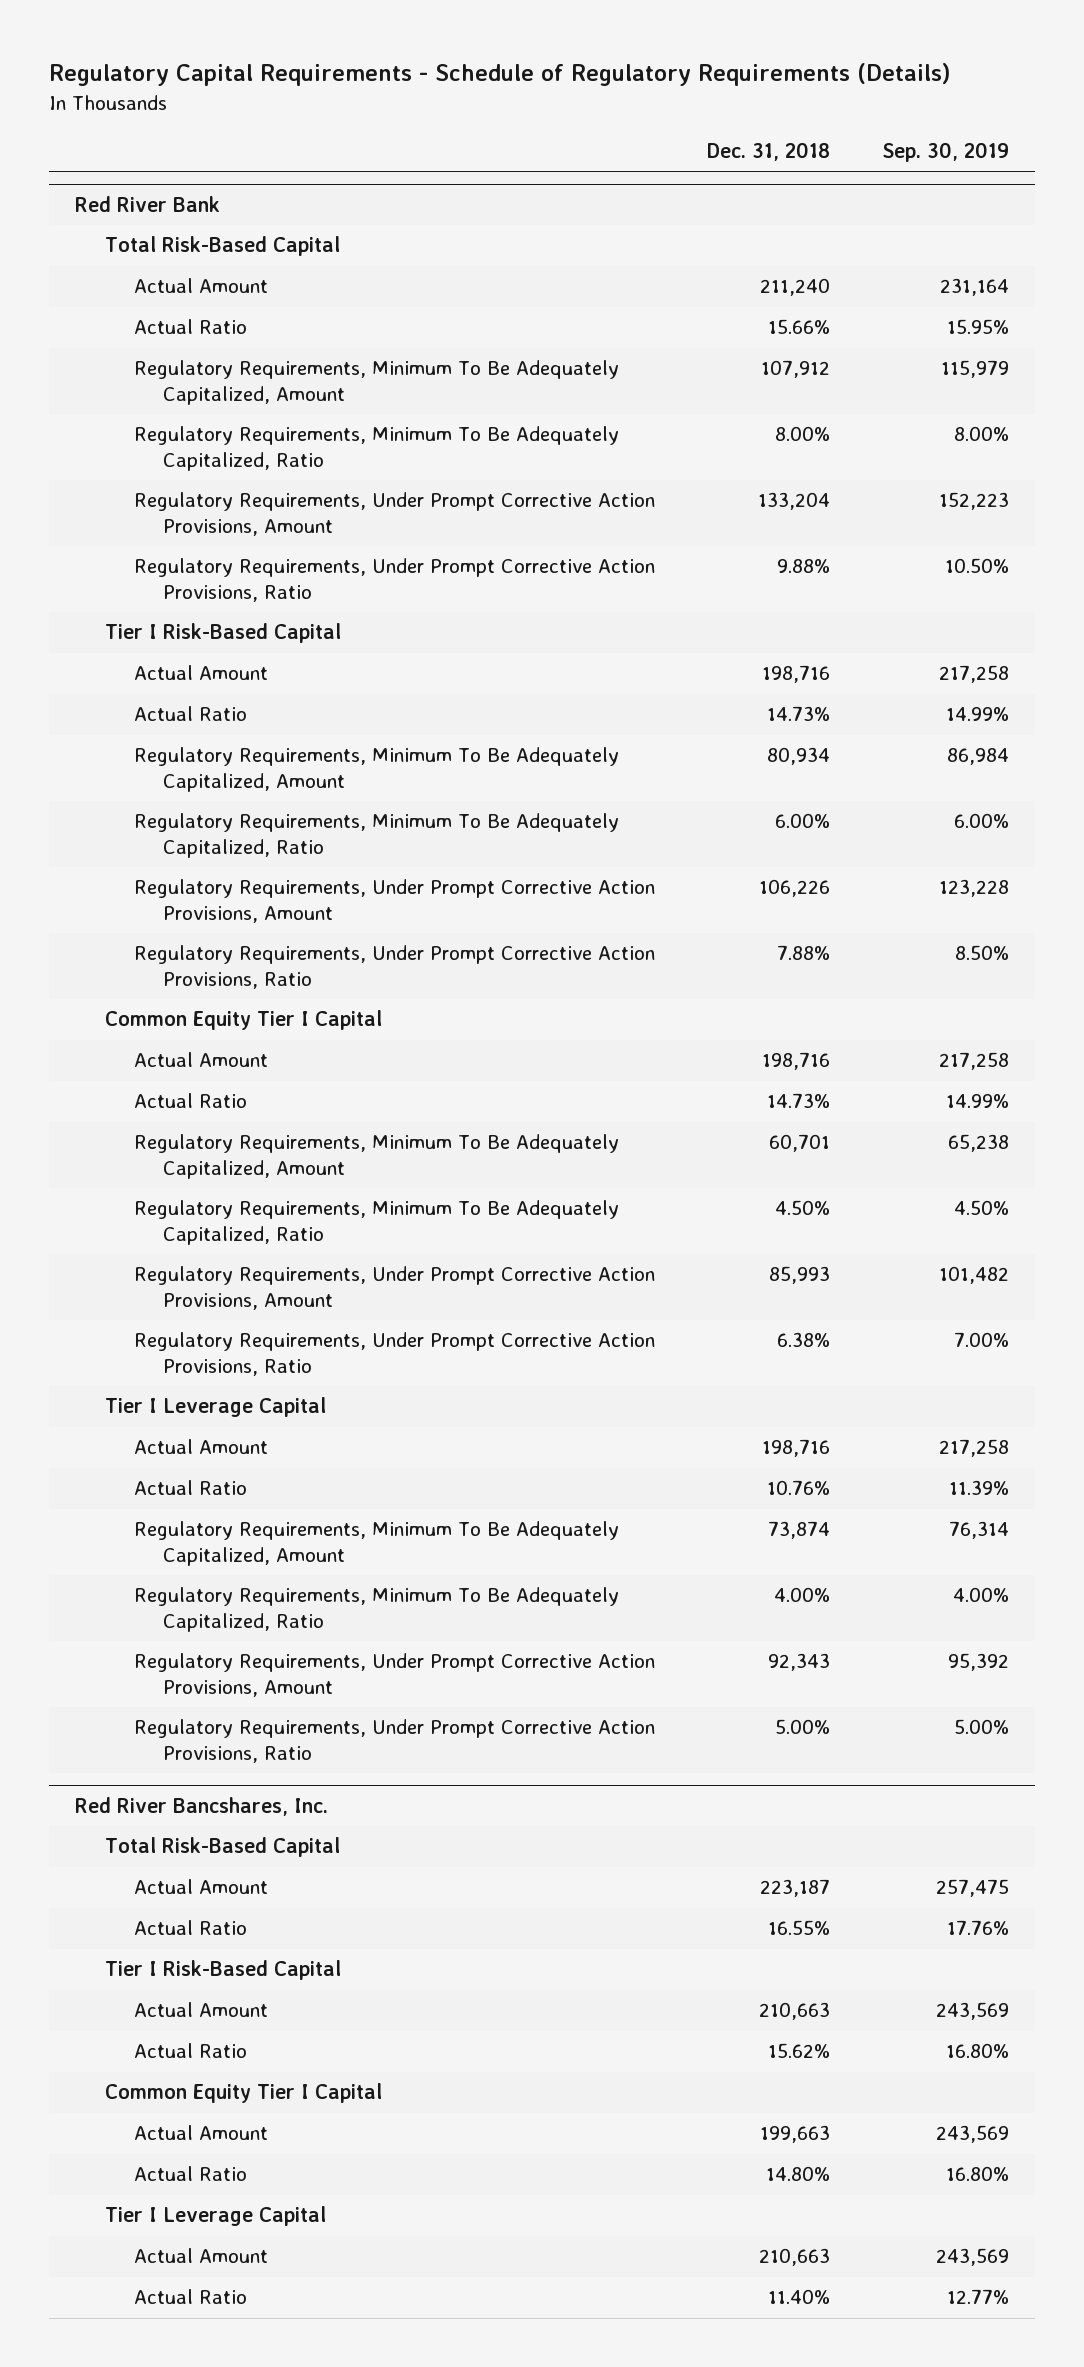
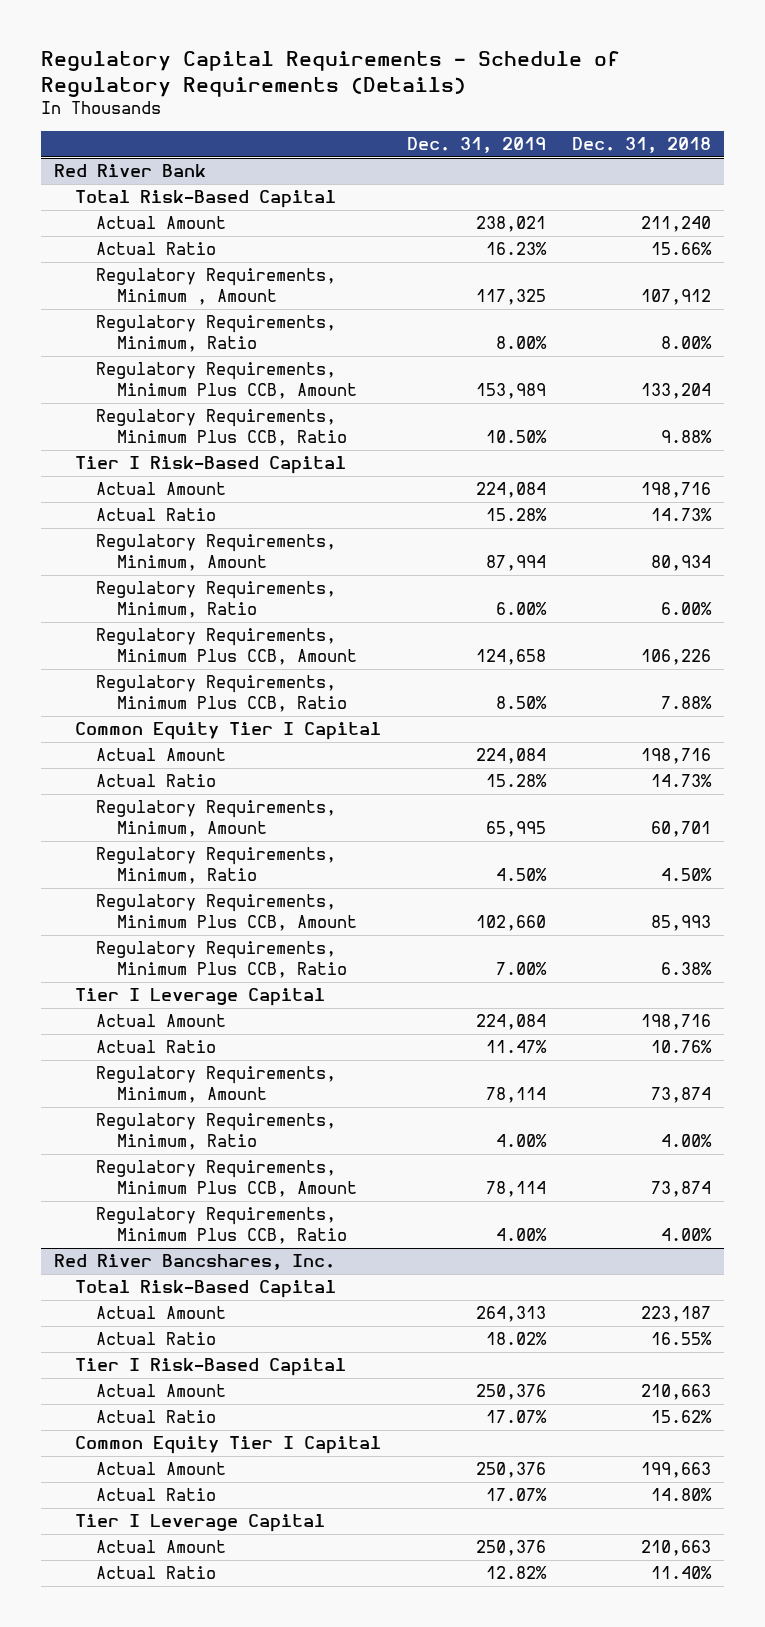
- | Dec. 31, 2018 | Sep. 30, 2019
+ | Dec. 31, 2019 | Dec. 31, 2018
@ Red River Bank
- Regulatory Requirements, Minimum To Be Adequately Capitalized, Amount | 107,912 | 115,979
- Regulatory Requirements, Minimum To Be Adequately Capitalized, Ratio | 8.00% | 8.00%
- Regulatory Requirements, Under Prompt Corrective Action Provisions, Amount | 133,204 | 152,223
- Regulatory Requirements, Under Prompt Corrective Action Provisions, Ratio | 9.88% | 10.50%
+ Regulatory Requirements, Minimum , Amount | 117,325 | 107,912
+ Regulatory Requirements, Minimum, Ratio | 8.00% | 8.00%
+ Regulatory Requirements, Minimum Plus CCB, Amount | 153,989 | 133,204
+ Regulatory Requirements, Minimum Plus CCB, Ratio | 10.50% | 9.88%
- Regulatory Requirements, Minimum To Be Adequately Capitalized, Amount | 80,934 | 86,984
- Regulatory Requirements, Minimum To Be Adequately Capitalized, Ratio | 6.00% | 6.00%
- Regulatory Requirements, Under Prompt Corrective Action Provisions, Amount | 106,226 | 123,228
- Regulatory Requirements, Under Prompt Corrective Action Provisions, Ratio | 7.88% | 8.50%
+ Regulatory Requirements, Minimum, Amount | 87,994 | 80,934
+ Regulatory Requirements, Minimum, Ratio | 6.00% | 6.00%
+ Regulatory Requirements, Minimum Plus CCB, Amount | 124,658 | 106,226
+ Regulatory Requirements, Minimum Plus CCB, Ratio | 8.50% | 7.88%
- Regulatory Requirements, Minimum To Be Adequately Capitalized, Amount | 60,701 | 65,238
- Regulatory Requirements, Minimum To Be Adequately Capitalized, Ratio | 4.50% | 4.50%
- Regulatory Requirements, Under Prompt Corrective Action Provisions, Amount | 85,993 | 101,482
- Regulatory Requirements, Under Prompt Corrective Action Provisions, Ratio | 6.38% | 7.00%
+ Regulatory Requirements, Minimum, Amount | 65,995 | 60,701
+ Regulatory Requirements, Minimum, Ratio | 4.50% | 4.50%
+ Regulatory Requirements, Minimum Plus CCB, Amount | 102,660 | 85,993
+ Regulatory Requirements, Minimum Plus CCB, Ratio | 7.00% | 6.38%
- Regulatory Requirements, Minimum To Be Adequately Capitalized, Amount | 73,874 | 76,314
- Regulatory Requirements, Minimum To Be Adequately Capitalized, Ratio | 4.00% | 4.00%
- Regulatory Requirements, Under Prompt Corrective Action Provisions, Amount | 92,343 | 95,392
- Regulatory Requirements, Under Prompt Corrective Action Provisions, Ratio | 5.00% | 5.00%
+ Regulatory Requirements, Minimum, Amount | 78,114 | 73,874
+ Regulatory Requirements, Minimum, Ratio | 4.00% | 4.00%
+ Regulatory Requirements, Minimum Plus CCB, Amount | 78,114 | 73,874
+ Regulatory Requirements, Minimum Plus CCB, Ratio | 4.00% | 4.00%

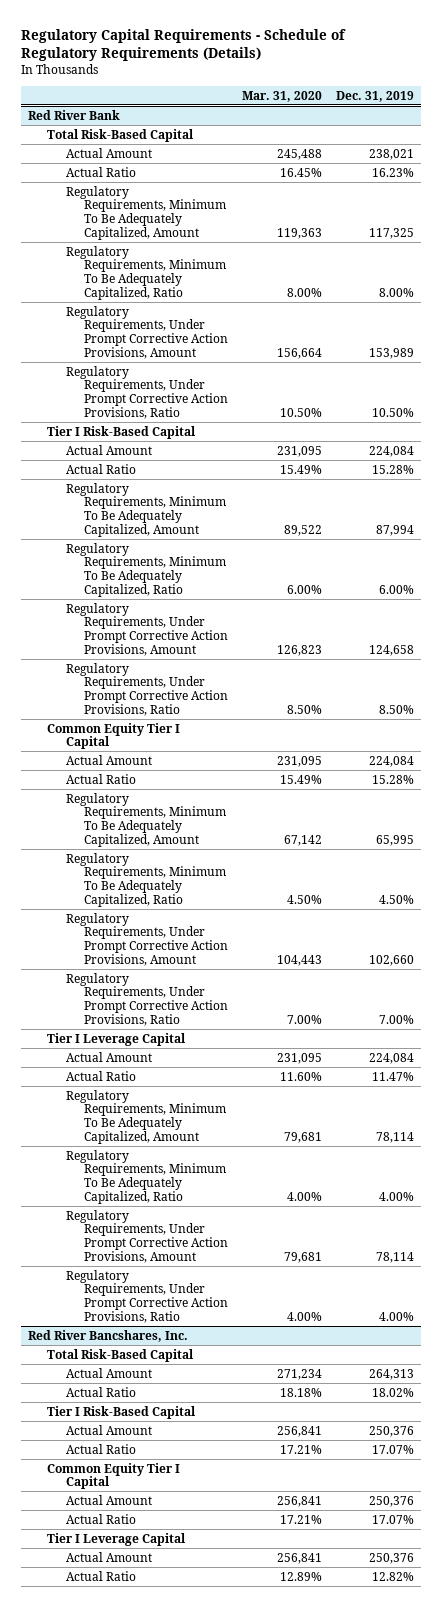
- | Dec. 31, 2019 | Dec. 31, 2018
+ | Mar. 31, 2020 | Dec. 31, 2019
@ Red River Bank
- Regulatory Requirements, Minimum , Amount | 117,325 | 107,912
- Regulatory Requirements, Minimum, Ratio | 8.00% | 8.00%
- Regulatory Requirements, Minimum Plus CCB, Amount | 153,989 | 133,204
- Regulatory Requirements, Minimum Plus CCB, Ratio | 10.50% | 9.88%
+ Regulatory Requirements, Minimum To Be Adequately Capitalized, Amount | 119,363 | 117,325
+ Regulatory Requirements, Minimum To Be Adequately Capitalized, Ratio | 8.00% | 8.00%
+ Regulatory Requirements, Under Prompt Corrective Action Provisions, Amount | 156,664 | 153,989
+ Regulatory Requirements, Under Prompt Corrective Action Provisions, Ratio | 10.50% | 10.50%
- Regulatory Requirements, Minimum, Amount | 87,994 | 80,934
- Regulatory Requirements, Minimum, Ratio | 6.00% | 6.00%
- Regulatory Requirements, Minimum Plus CCB, Amount | 124,658 | 106,226
- Regulatory Requirements, Minimum Plus CCB, Ratio | 8.50% | 7.88%
+ Regulatory Requirements, Minimum To Be Adequately Capitalized, Amount | 89,522 | 87,994
+ Regulatory Requirements, Minimum To Be Adequately Capitalized, Ratio | 6.00% | 6.00%
+ Regulatory Requirements, Under Prompt Corrective Action Provisions, Amount | 126,823 | 124,658
+ Regulatory Requirements, Under Prompt Corrective Action Provisions, Ratio | 8.50% | 8.50%
- Regulatory Requirements, Minimum, Amount | 65,995 | 60,701
- Regulatory Requirements, Minimum, Ratio | 4.50% | 4.50%
- Regulatory Requirements, Minimum Plus CCB, Amount | 102,660 | 85,993
- Regulatory Requirements, Minimum Plus CCB, Ratio | 7.00% | 6.38%
+ Regulatory Requirements, Minimum To Be Adequately Capitalized, Amount | 67,142 | 65,995
+ Regulatory Requirements, Minimum To Be Adequately Capitalized, Ratio | 4.50% | 4.50%
+ Regulatory Requirements, Under Prompt Corrective Action Provisions, Amount | 104,443 | 102,660
+ Regulatory Requirements, Under Prompt Corrective Action Provisions, Ratio | 7.00% | 7.00%
- Regulatory Requirements, Minimum, Amount | 78,114 | 73,874
- Regulatory Requirements, Minimum, Ratio | 4.00% | 4.00%
- Regulatory Requirements, Minimum Plus CCB, Amount | 78,114 | 73,874
- Regulatory Requirements, Minimum Plus CCB, Ratio | 4.00% | 4.00%
+ Regulatory Requirements, Minimum To Be Adequately Capitalized, Amount | 79,681 | 78,114
+ Regulatory Requirements, Minimum To Be Adequately Capitalized, Ratio | 4.00% | 4.00%
+ Regulatory Requirements, Under Prompt Corrective Action Provisions, Amount | 79,681 | 78,114
+ Regulatory Requirements, Under Prompt Corrective Action Provisions, Ratio | 4.00% | 4.00%

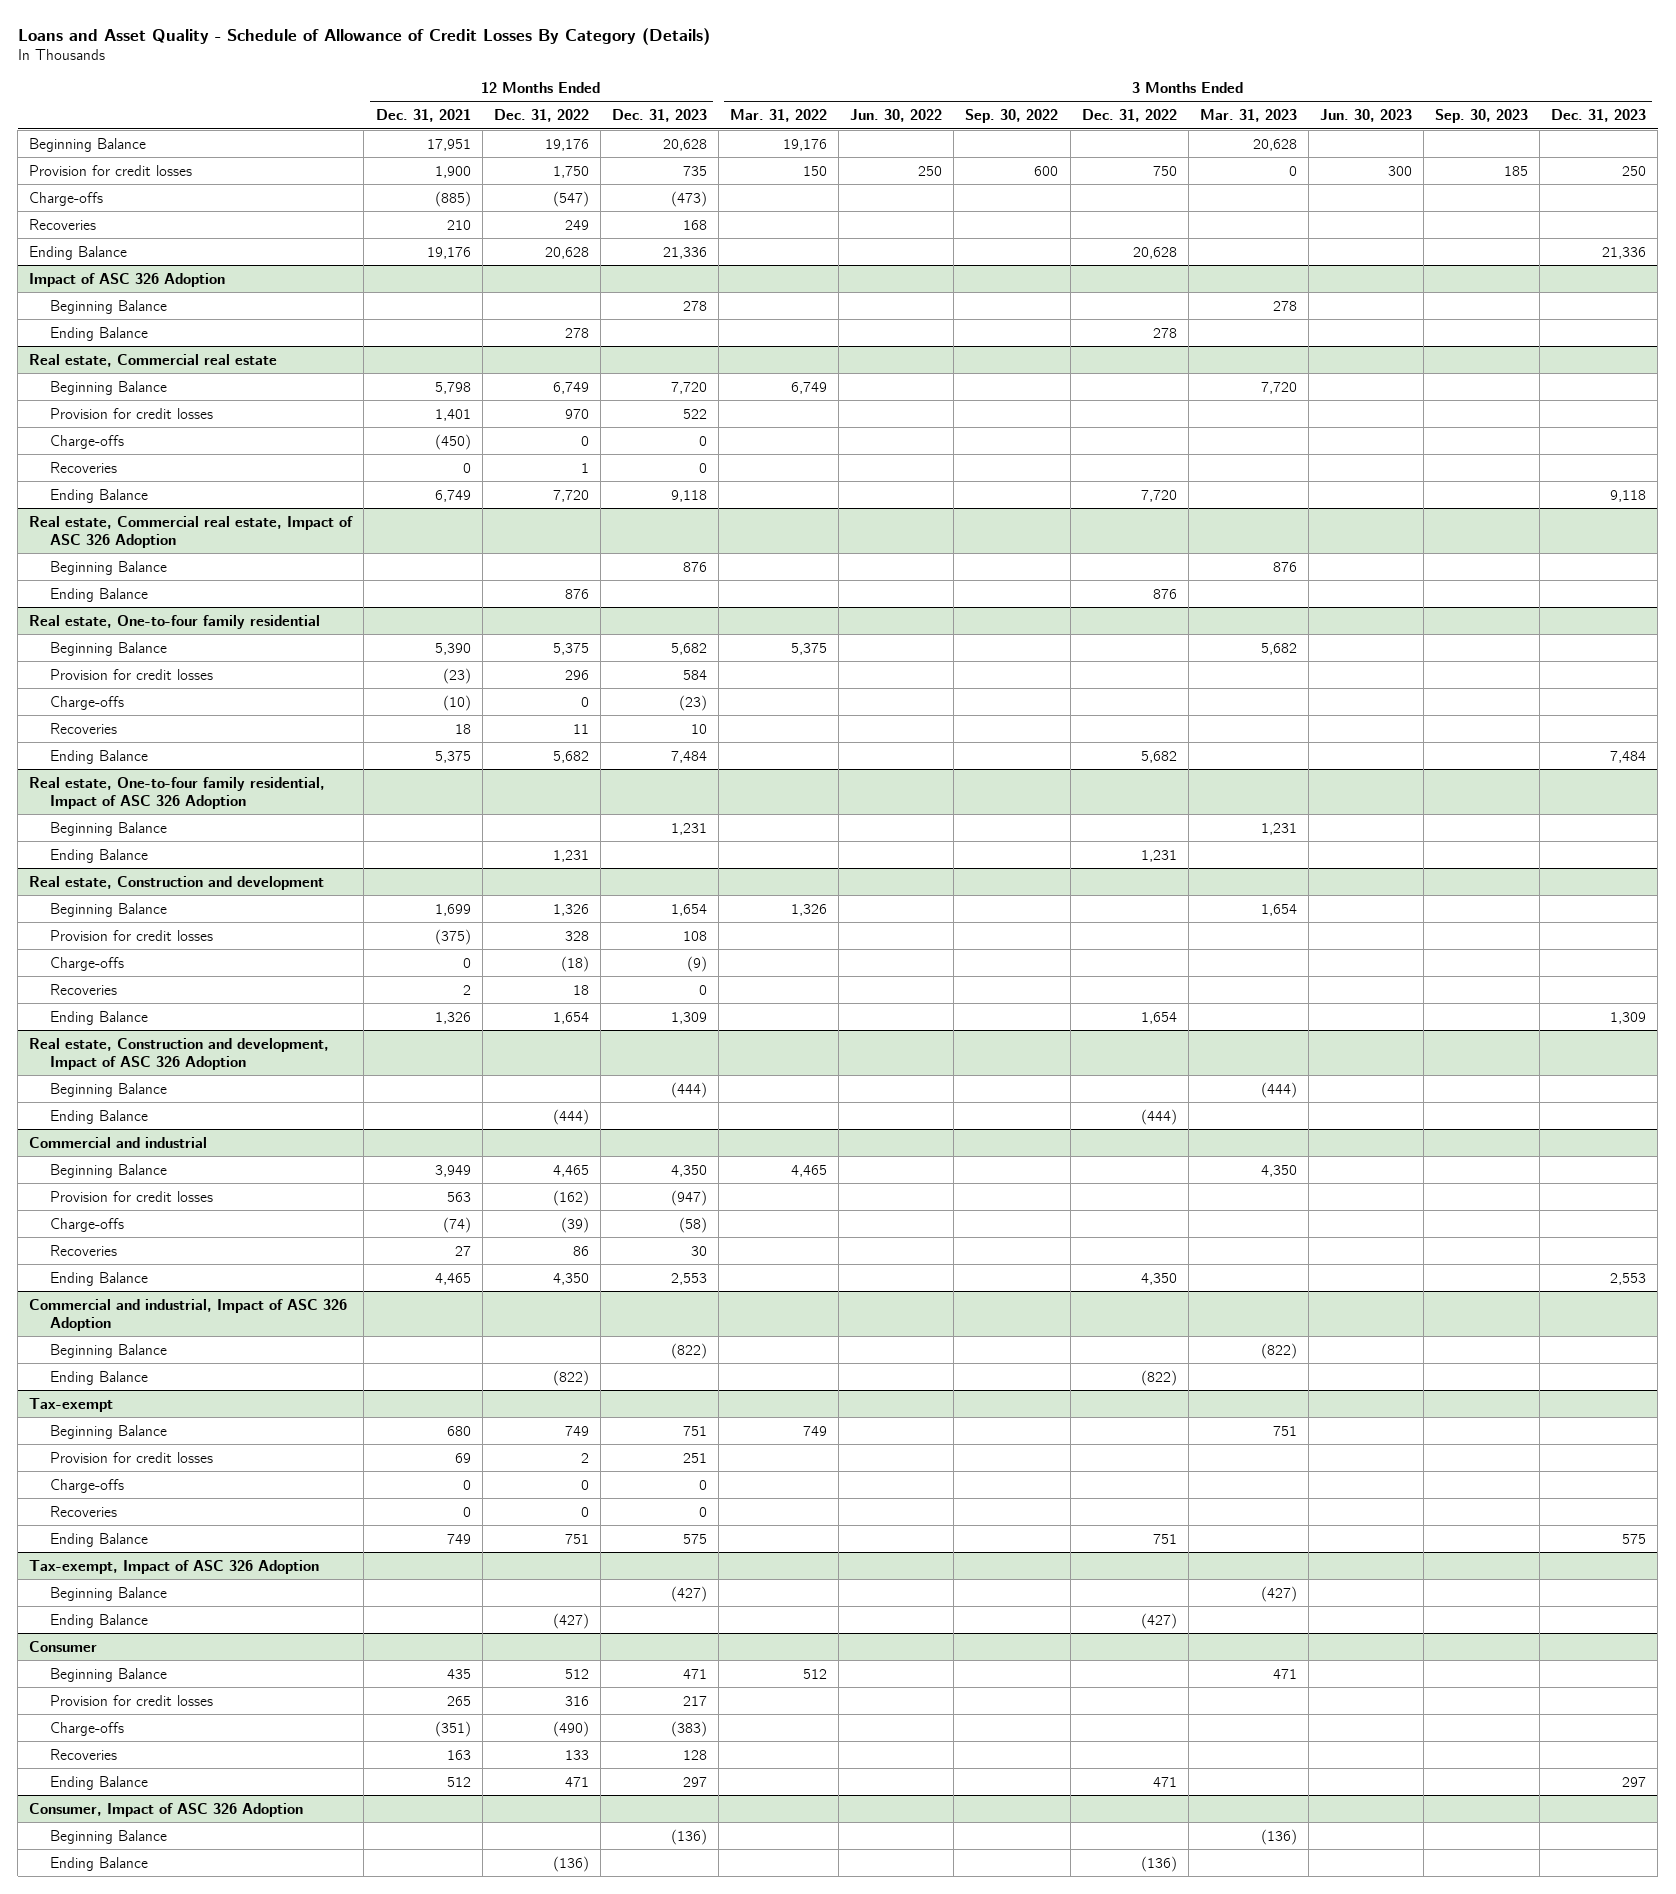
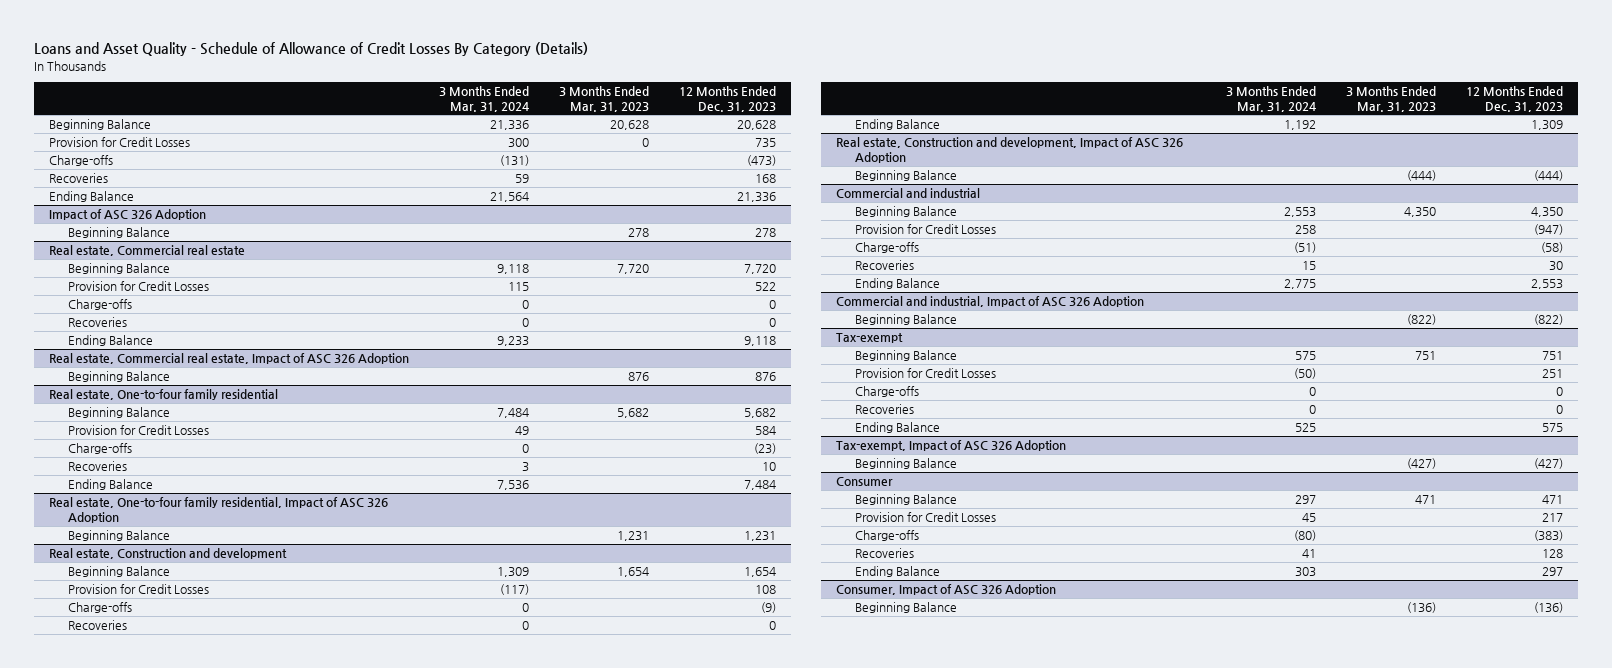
- | 12 Months Ended Dec. 31, 2021 | 12 Months Ended Dec. 31, 2022 | 12 Months Ended Dec. 31, 2023 | 3 Months Ended Mar. 31, 2022 | 3 Months Ended Jun. 30, 2022 | 3 Months Ended Sep. 30, 2022 | 3 Months Ended Dec. 31, 2022 | 3 Months Ended Mar. 31, 2023 | 3 Months Ended Jun. 30, 2023 | 3 Months Ended Sep. 30, 2023 | 3 Months Ended Dec. 31, 2023
+ | 3 Months Ended Mar. 31, 2024 | 3 Months Ended Mar. 31, 2023 | 12 Months Ended Dec. 31, 2023
- Provision for credit losses | 1,900 | 1,750 | 735 | 150 | 250 | 600 | 750 | 0 | 300 | 185 | 250
+ Provision for Credit Losses | 300 | 0 | 735
@ Impact of ASC 326 Adoption
- Ending Balance | | 278 | | | | | 278 | | | |
@ Real estate, Commercial real estate
- Provision for credit losses | 1,401 | 970 | 522 | | | | | | | |
+ Provision for Credit Losses | 115 | | 522
@ Real estate, Commercial real estate, Impact of ASC 326 Adoption
- Ending Balance | | 876 | | | | | 876 | | | |
@ Real estate, One-to-four family residential
- Provision for credit losses | (23) | 296 | 584 | | | | | | | |
+ Provision for Credit Losses | 49 | | 584
@ Real estate, One-to-four family residential, Impact of ASC 326 Adoption
- Ending Balance | | 1,231 | | | | | 1,231 | | | |
@ Real estate, Construction and development
- Provision for credit losses | (375) | 328 | 108 | | | | | | | |
+ Provision for Credit Losses | (117) | | 108
@ Real estate, Construction and development, Impact of ASC 326 Adoption
- Ending Balance | | (444) | | | | | (444) | | | |
@ Commercial and industrial
- Provision for credit losses | 563 | (162) | (947) | | | | | | | |
+ Provision for Credit Losses | 258 | | (947)
@ Commercial and industrial, Impact of ASC 326 Adoption
- Ending Balance | | (822) | | | | | (822) | | | |
@ Tax-exempt
- Provision for credit losses | 69 | 2 | 251 | | | | | | | |
+ Provision for Credit Losses | (50) | | 251
@ Tax-exempt, Impact of ASC 326 Adoption
- Ending Balance | | (427) | | | | | (427) | | | |
@ Consumer
- Provision for credit losses | 265 | 316 | 217 | | | | | | | |
+ Provision for Credit Losses | 45 | | 217
@ Consumer, Impact of ASC 326 Adoption
- Ending Balance | | (136) | | | | | (136) | | | |

